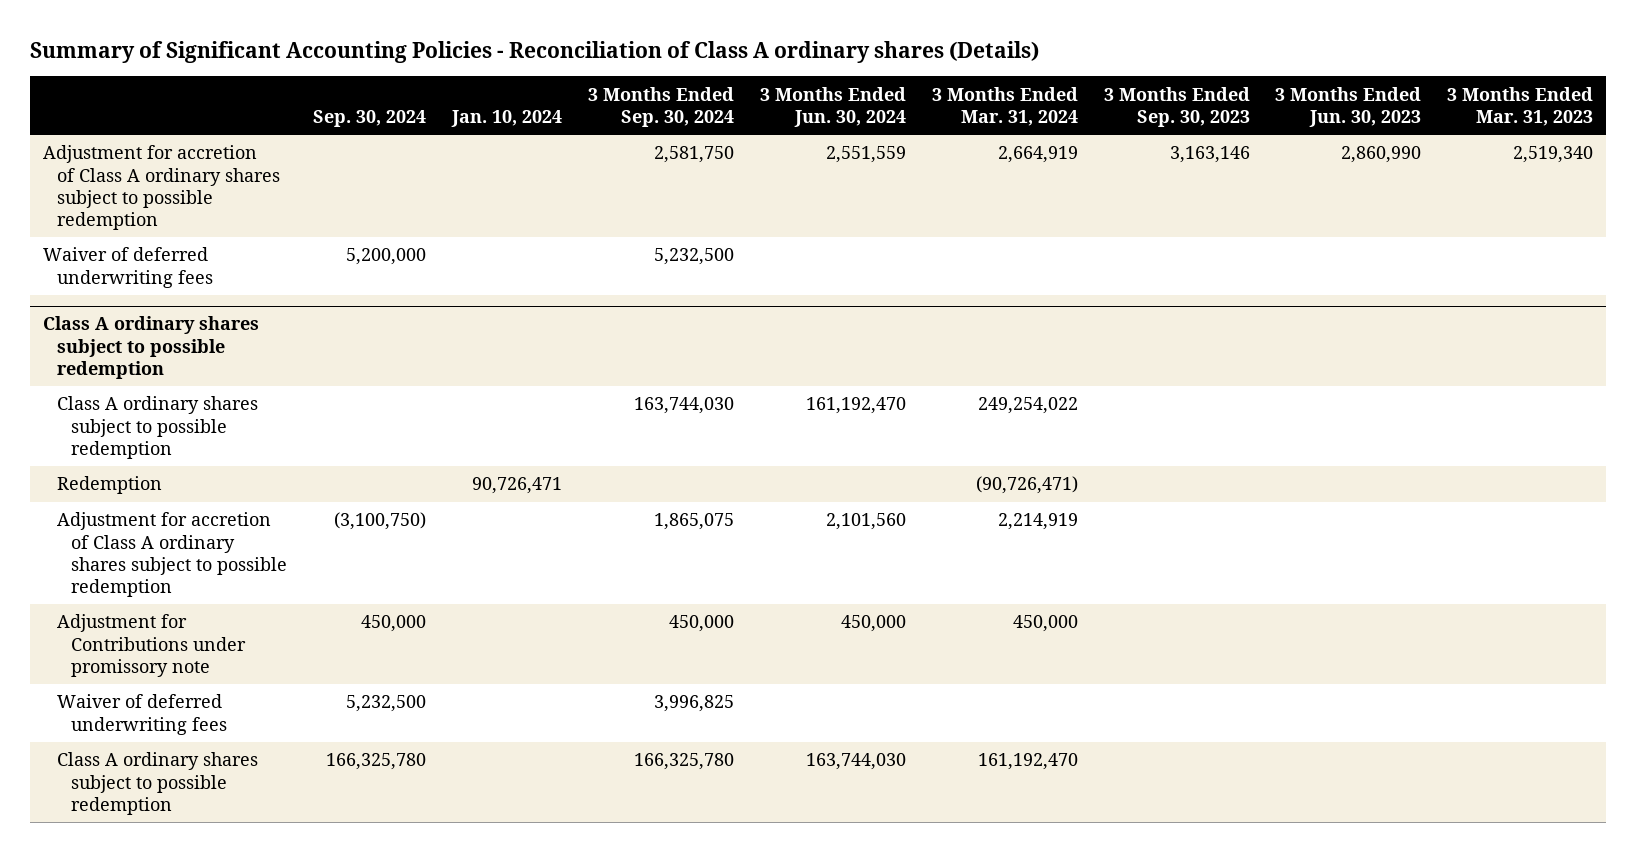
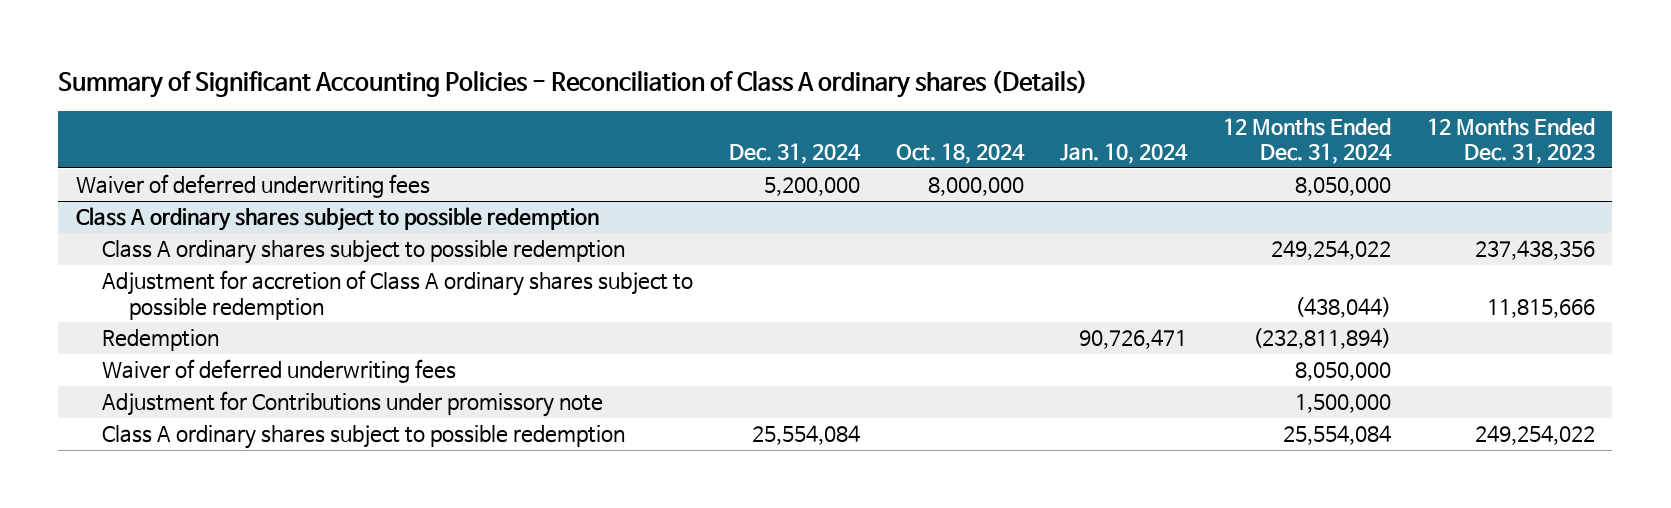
- | Sep. 30, 2024 | Jan. 10, 2024 | 3 Months Ended Sep. 30, 2024 | 3 Months Ended Jun. 30, 2024 | 3 Months Ended Mar. 31, 2024 | 3 Months Ended Sep. 30, 2023 | 3 Months Ended Jun. 30, 2023 | 3 Months Ended Mar. 31, 2023
+ | Dec. 31, 2024 | Oct. 18, 2024 | Jan. 10, 2024 | 12 Months Ended Dec. 31, 2024 | 12 Months Ended Dec. 31, 2023
- Adjustment for accretion of Class A ordinary shares subject to possible redemption | | | 2,581,750 | 2,551,559 | 2,664,919 | 3,163,146 | 2,860,990 | 2,519,340
@ Class A ordinary shares subject to possible redemption
moved down: Redemption | | | 90,726,471 | (232,811,894) |
moved down: Adjustment for Contributions under promissory note | | | | 1,500,000 |

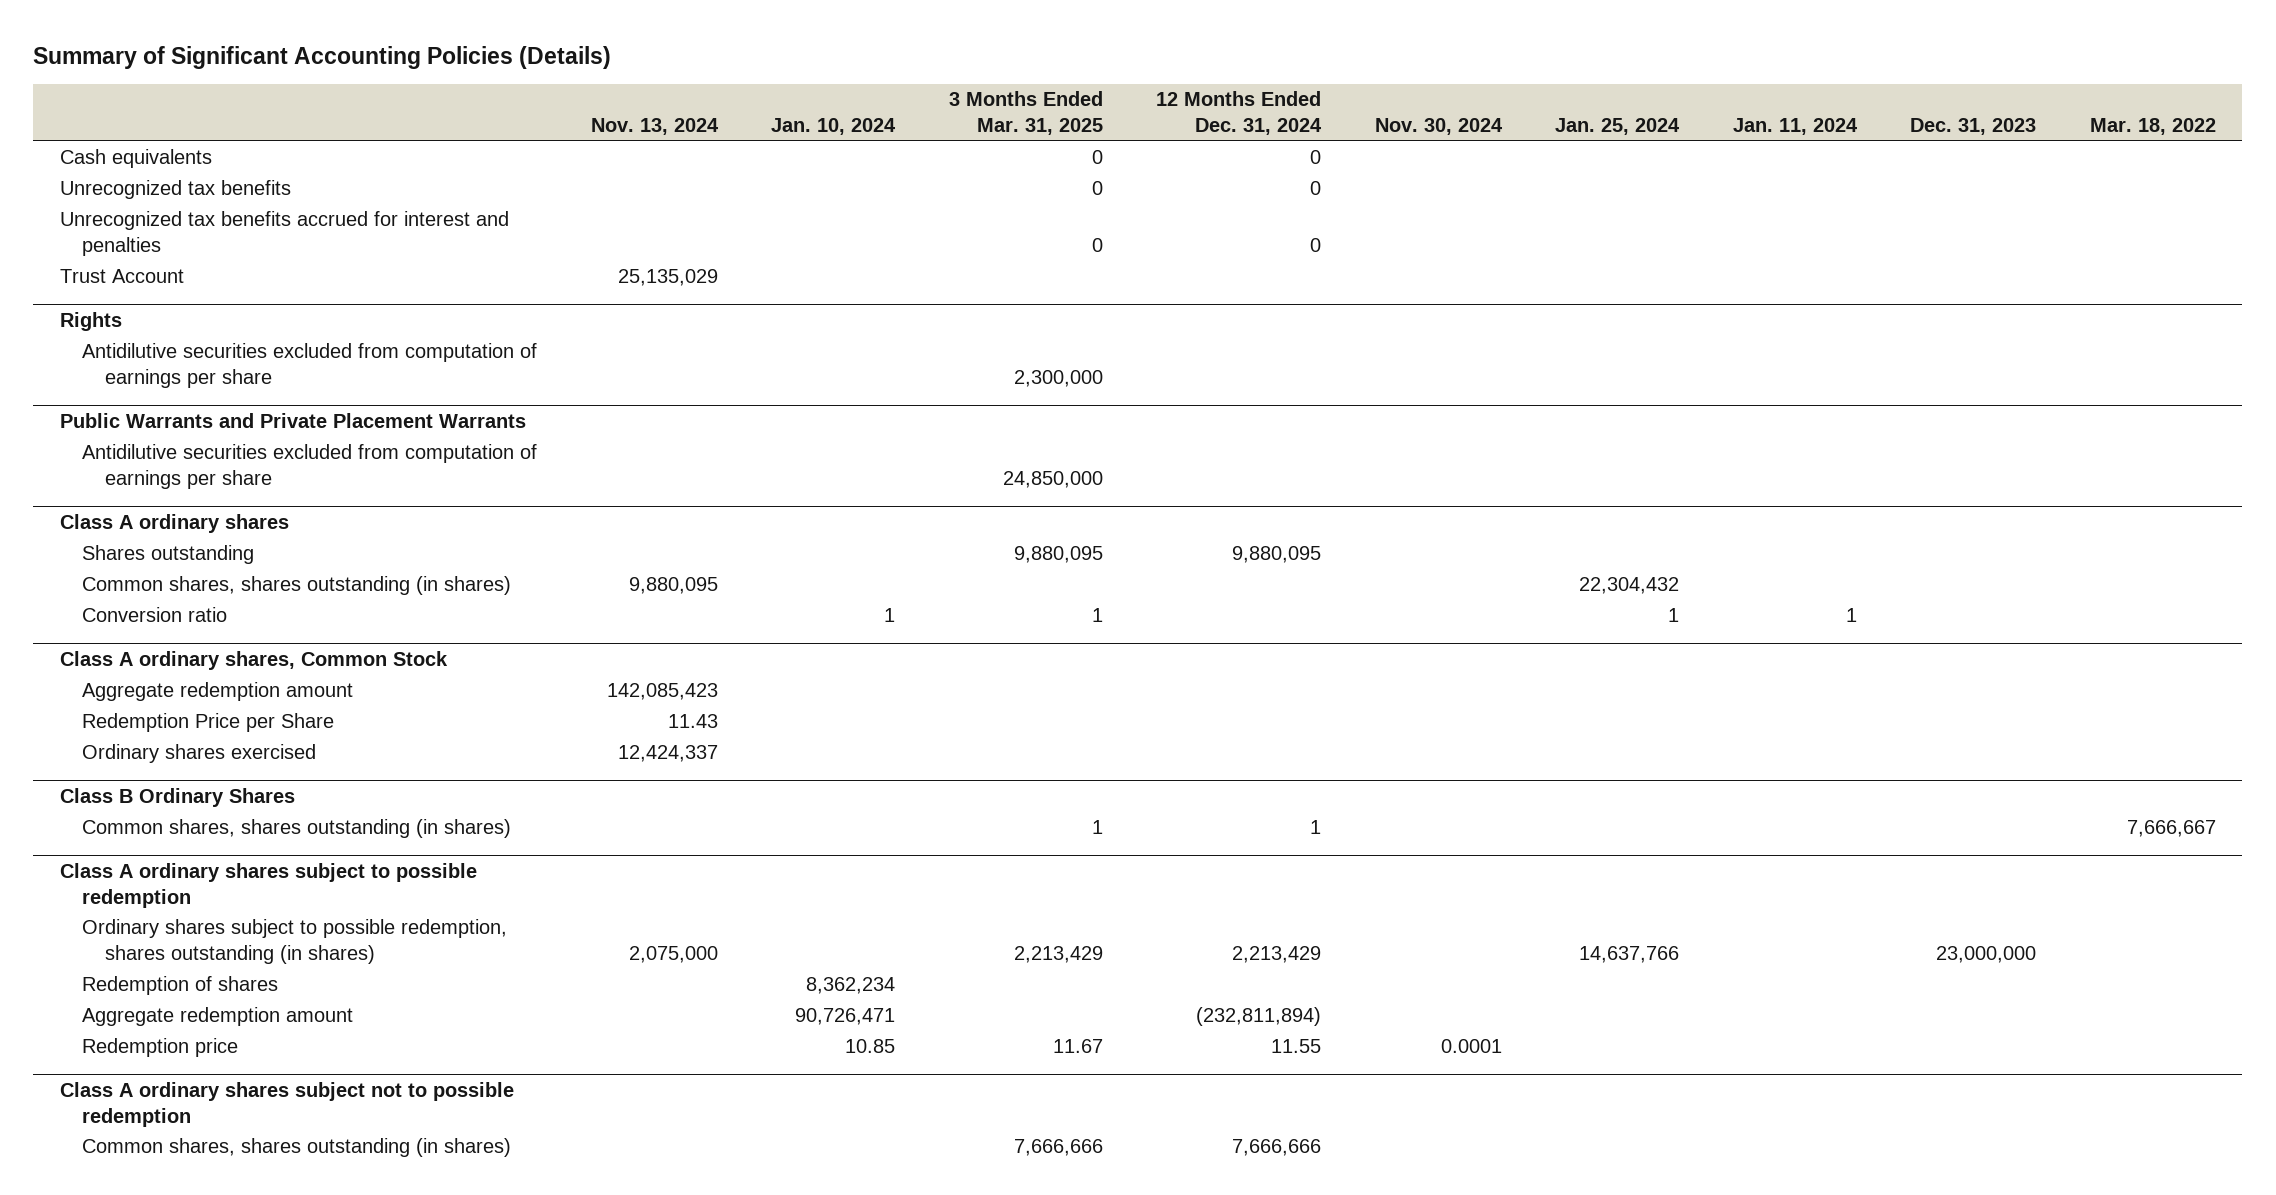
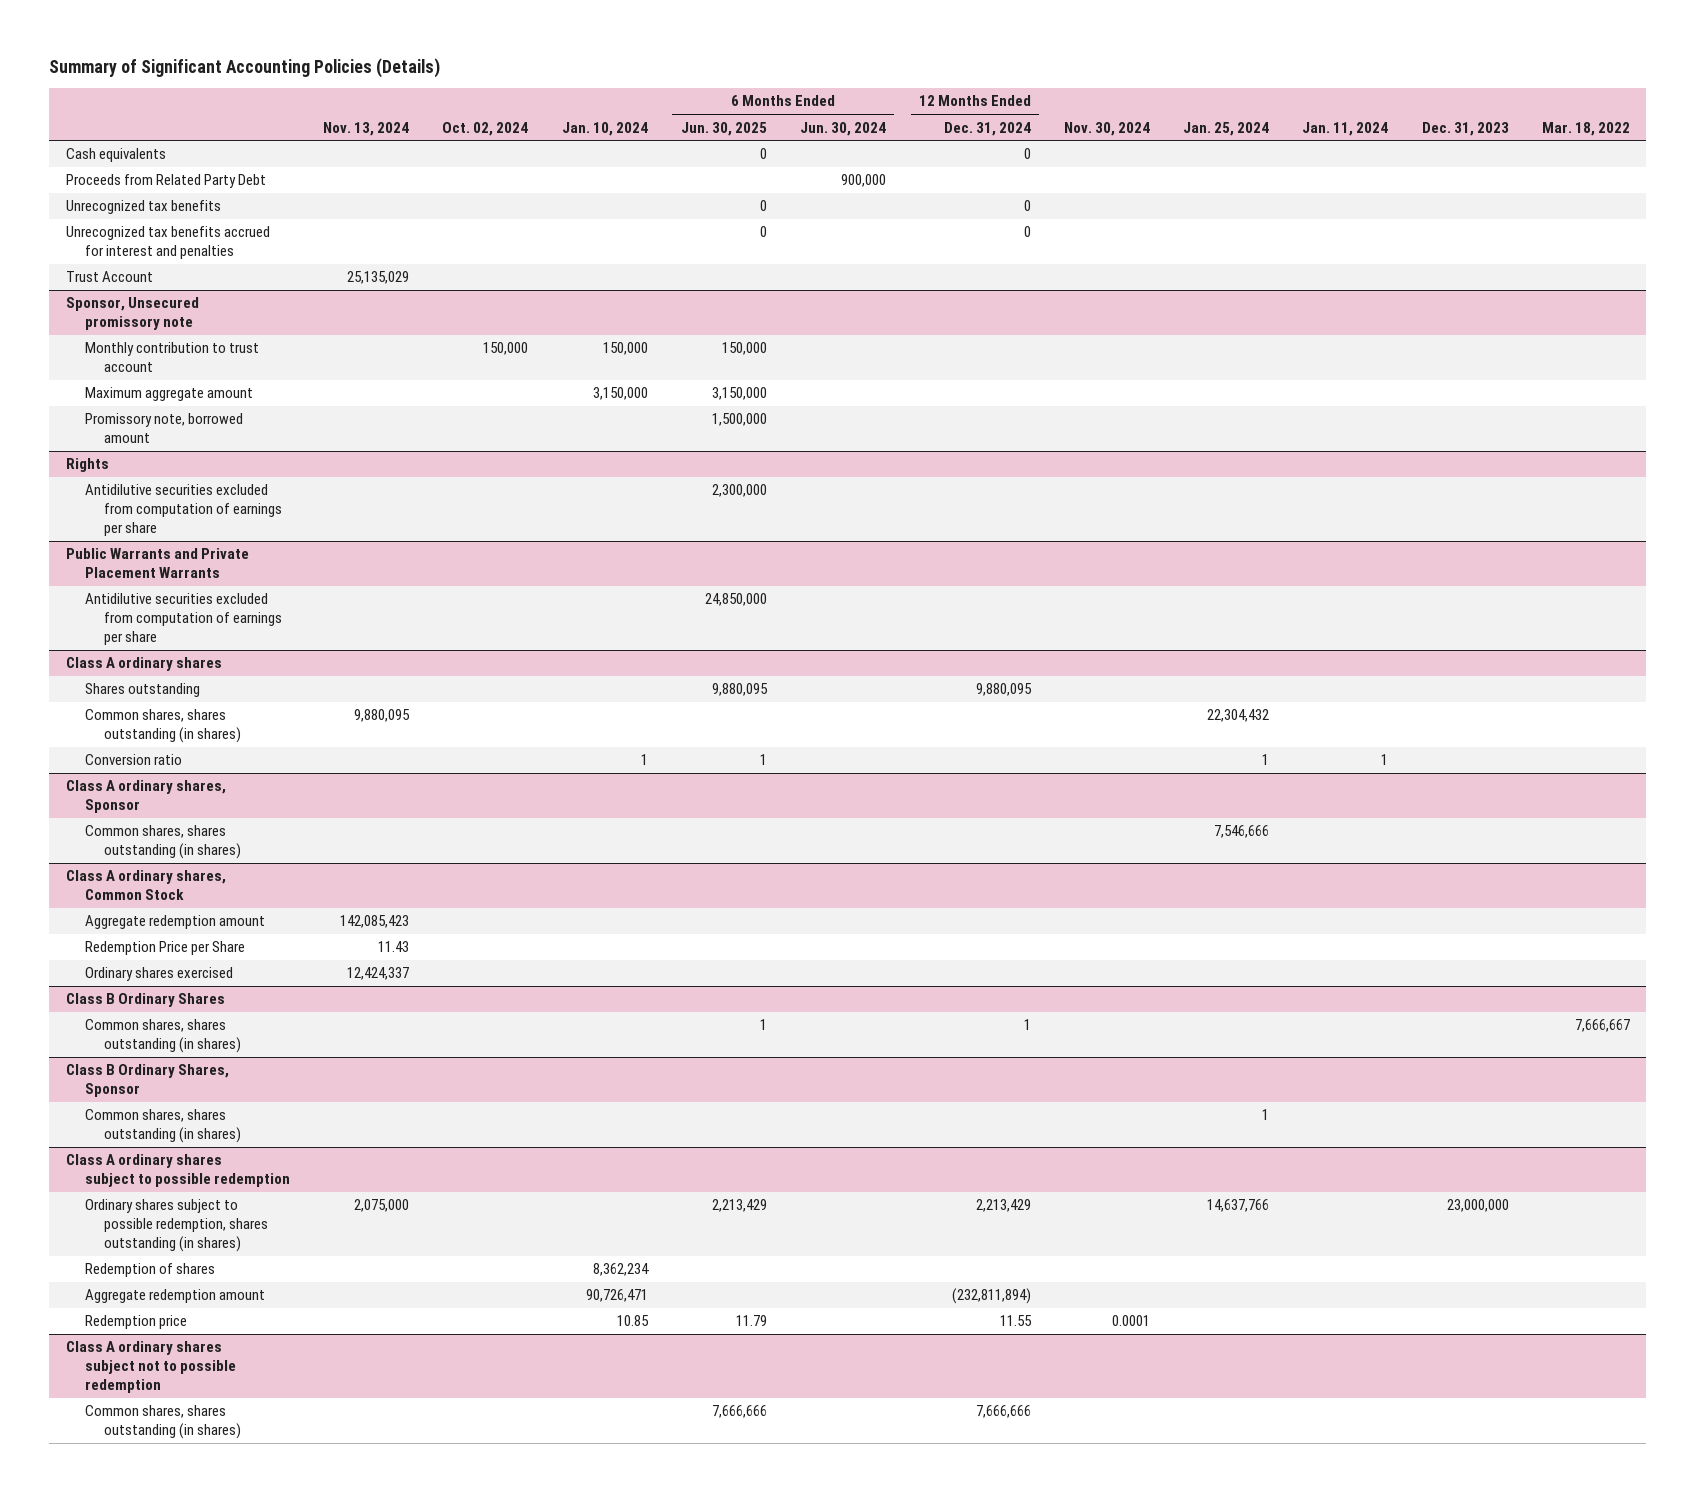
- | Nov. 13, 2024 | Jan. 10, 2024 | 3 Months Ended Mar. 31, 2025 | 12 Months Ended Dec. 31, 2024 | Nov. 30, 2024 | Jan. 25, 2024 | Jan. 11, 2024 | Dec. 31, 2023 | Mar. 18, 2022
+ | Nov. 13, 2024 | Oct. 02, 2024 | Jan. 10, 2024 | 6 Months Ended Jun. 30, 2025 | 6 Months Ended Jun. 30, 2024 | 12 Months Ended Dec. 31, 2024 | Nov. 30, 2024 | Jan. 25, 2024 | Jan. 11, 2024 | Dec. 31, 2023 | Mar. 18, 2022
+ Proceeds from Related Party Debt | | | | | 900,000 | | | | | |
+ Sponsor, Unsecured promissory note
+ Monthly contribution to trust account | | 150,000 | 150,000 | 150,000 | | | | | | |
+ Maximum aggregate amount | | | 3,150,000 | 3,150,000 | | | | | | |
+ Promissory note, borrowed amount | | | | 1,500,000 | | | | | | |
+ Class A ordinary shares, Sponsor
+ Common shares, shares outstanding (in shares) | | | | | | | | 7,546,666 | | |
+ Class B Ordinary Shares, Sponsor
+ Common shares, shares outstanding (in shares) | | | | | | | | 1 | | |

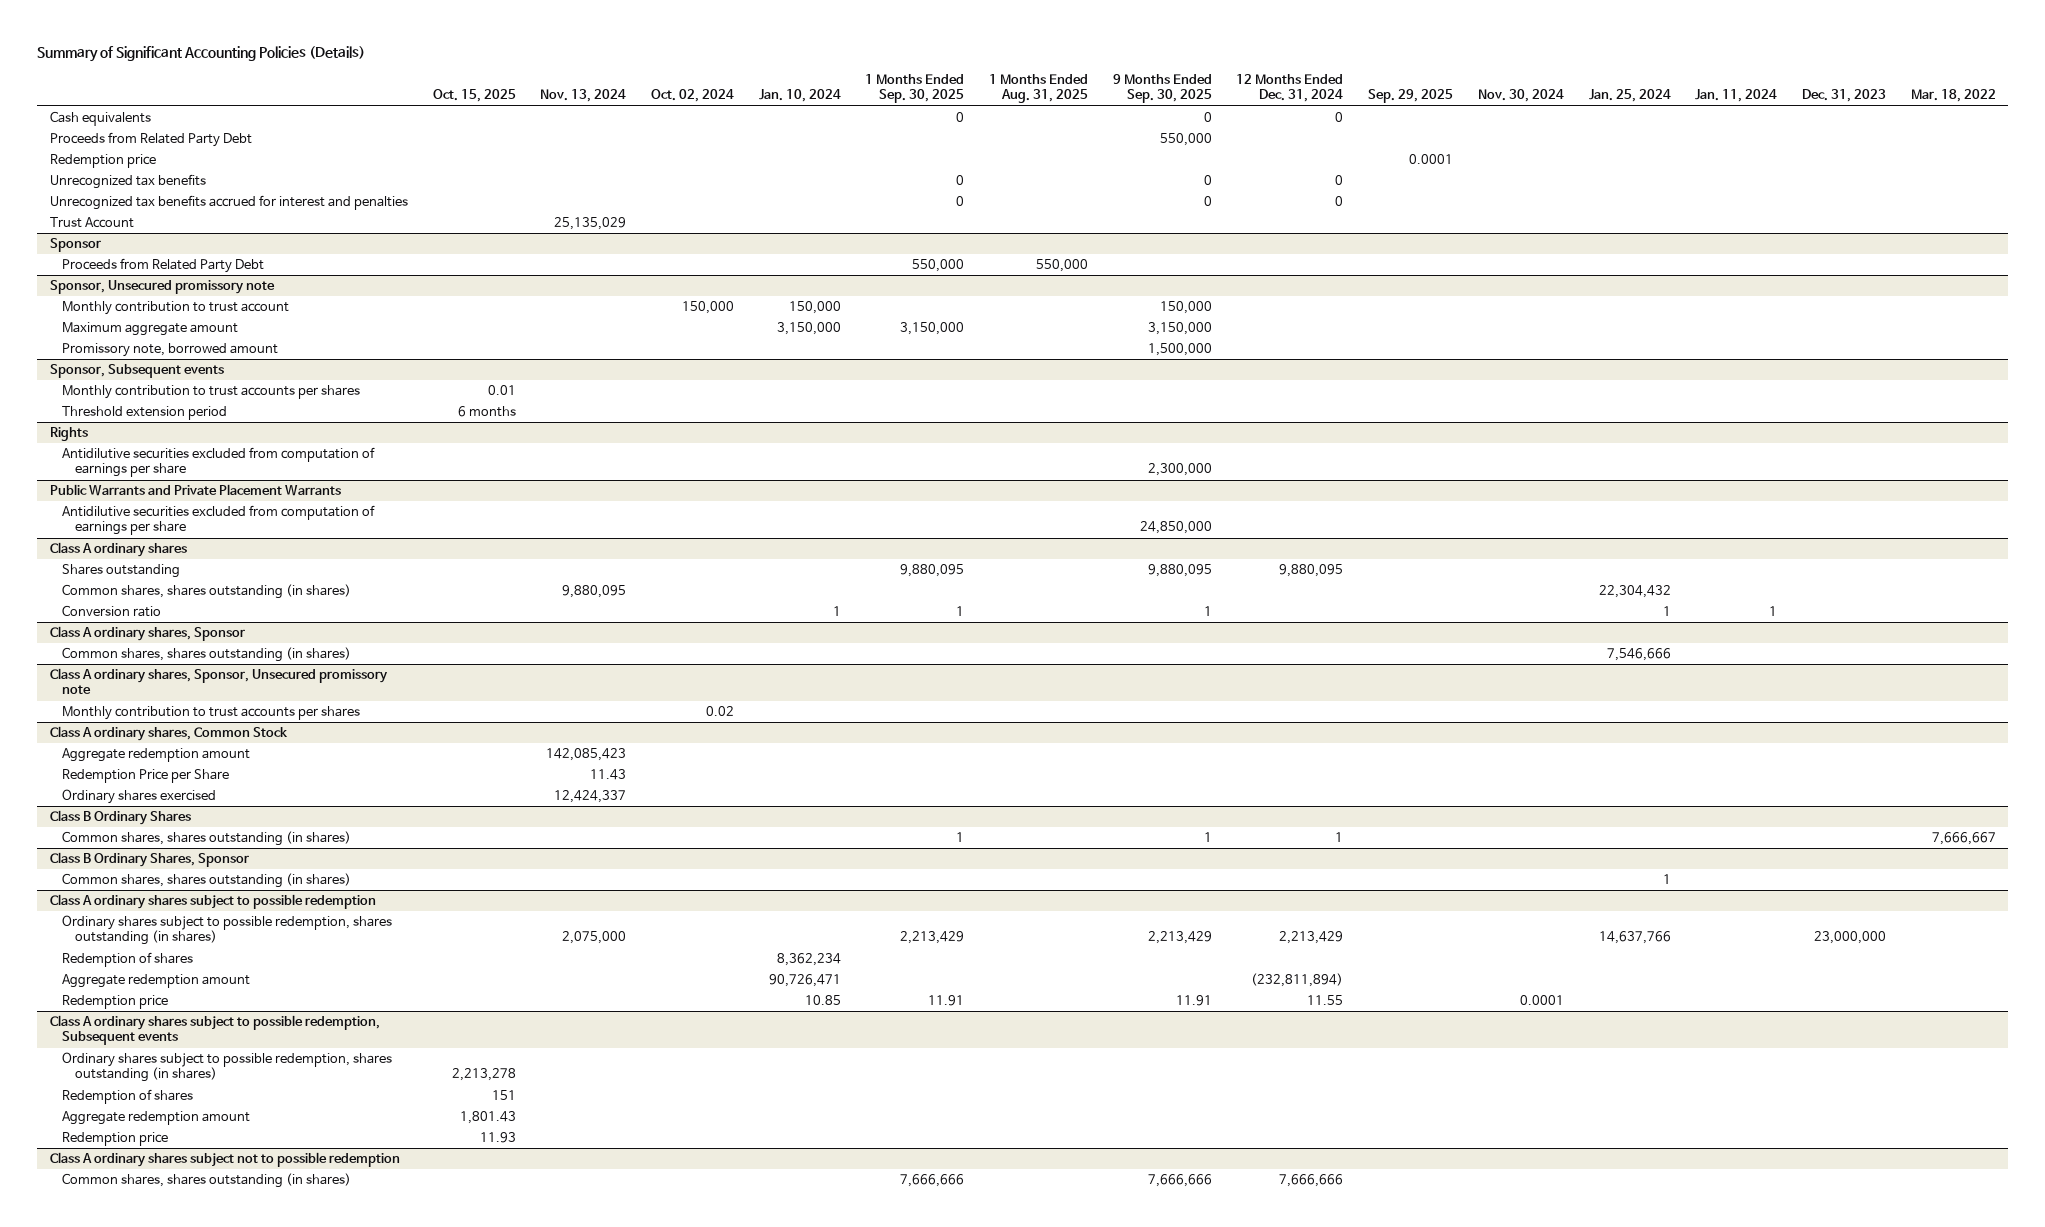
- | Nov. 13, 2024 | Oct. 02, 2024 | Jan. 10, 2024 | 6 Months Ended Jun. 30, 2025 | 6 Months Ended Jun. 30, 2024 | 12 Months Ended Dec. 31, 2024 | Nov. 30, 2024 | Jan. 25, 2024 | Jan. 11, 2024 | Dec. 31, 2023 | Mar. 18, 2022
+ | Oct. 15, 2025 | Nov. 13, 2024 | Oct. 02, 2024 | Jan. 10, 2024 | 1 Months Ended Sep. 30, 2025 | 1 Months Ended Aug. 31, 2025 | 9 Months Ended Sep. 30, 2025 | 12 Months Ended Dec. 31, 2024 | Sep. 29, 2025 | Nov. 30, 2024 | Jan. 25, 2024 | Jan. 11, 2024 | Dec. 31, 2023 | Mar. 18, 2022
+ Redemption price | | | | | | | | | 0.0001 | | | | |
+ Sponsor
+ Proceeds from Related Party Debt | | | | | 550,000 | 550,000 | | | | | | | |
+ Sponsor, Subsequent events
+ Monthly contribution to trust accounts per shares | 0.01 | | | | | | | | | | | | |
+ Threshold extension period | 6 months | | | | | | | | | | | | |
+ Class A ordinary shares, Sponsor, Unsecured promissory note
+ Monthly contribution to trust accounts per shares | | | 0.02 | | | | | | | | | | |
+ Class A ordinary shares subject to possible redemption, Subsequent events
+ Ordinary shares subject to possible redemption, shares outstanding (in shares) | 2,213,278 | | | | | | | | | | | | |
+ Redemption of shares | 151 | | | | | | | | | | | | |
+ Aggregate redemption amount | 1,801.43 | | | | | | | | | | | | |
+ Redemption price | 11.93 | | | | | | | | | | | | |

